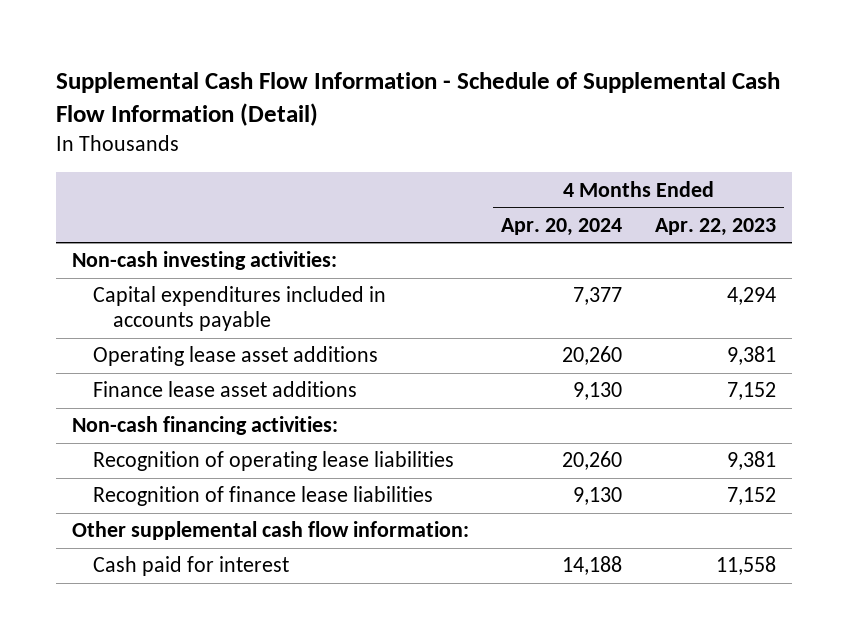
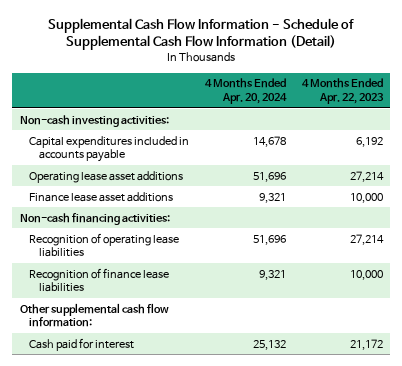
- Capital expenditures included in accounts payable | 7,377 | 4,294
- Operating lease asset additions | 20,260 | 9,381
- Finance lease asset additions | 9,130 | 7,152
+ Capital expenditures included in accounts payable | 14,678 | 6,192
+ Operating lease asset additions | 51,696 | 27,214
+ Finance lease asset additions | 9,321 | 10,000
- Recognition of operating lease liabilities | 20,260 | 9,381
- Recognition of finance lease liabilities | 9,130 | 7,152
+ Recognition of operating lease liabilities | 51,696 | 27,214
+ Recognition of finance lease liabilities | 9,321 | 10,000
- Cash paid for interest | 14,188 | 11,558
+ Cash paid for interest | 25,132 | 21,172

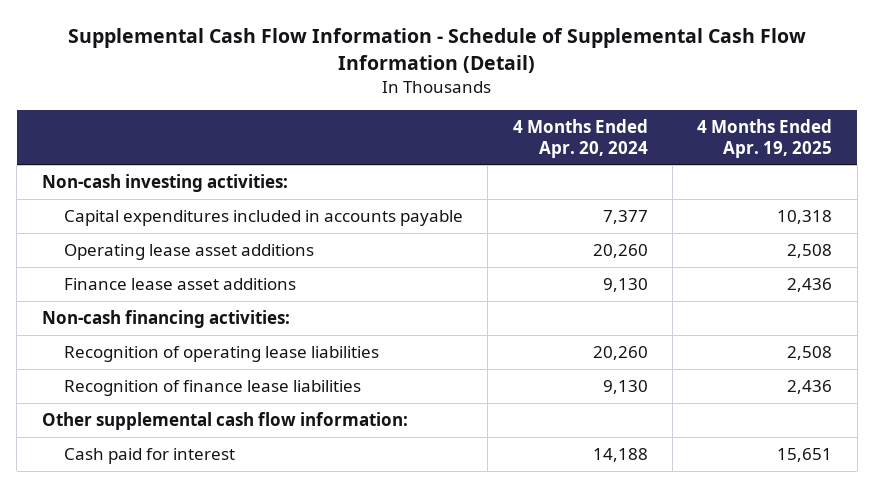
- | 4 Months Ended Apr. 20, 2024 | 4 Months Ended Apr. 22, 2023
+ | 4 Months Ended Apr. 20, 2024 | 4 Months Ended Apr. 19, 2025
- Capital expenditures included in accounts payable | 14,678 | 6,192
- Operating lease asset additions | 51,696 | 27,214
- Finance lease asset additions | 9,321 | 10,000
+ Capital expenditures included in accounts payable | 7,377 | 10,318
+ Operating lease asset additions | 20,260 | 2,508
+ Finance lease asset additions | 9,130 | 2,436
- Recognition of operating lease liabilities | 51,696 | 27,214
- Recognition of finance lease liabilities | 9,321 | 10,000
+ Recognition of operating lease liabilities | 20,260 | 2,508
+ Recognition of finance lease liabilities | 9,130 | 2,436
- Cash paid for interest | 25,132 | 21,172
+ Cash paid for interest | 14,188 | 15,651

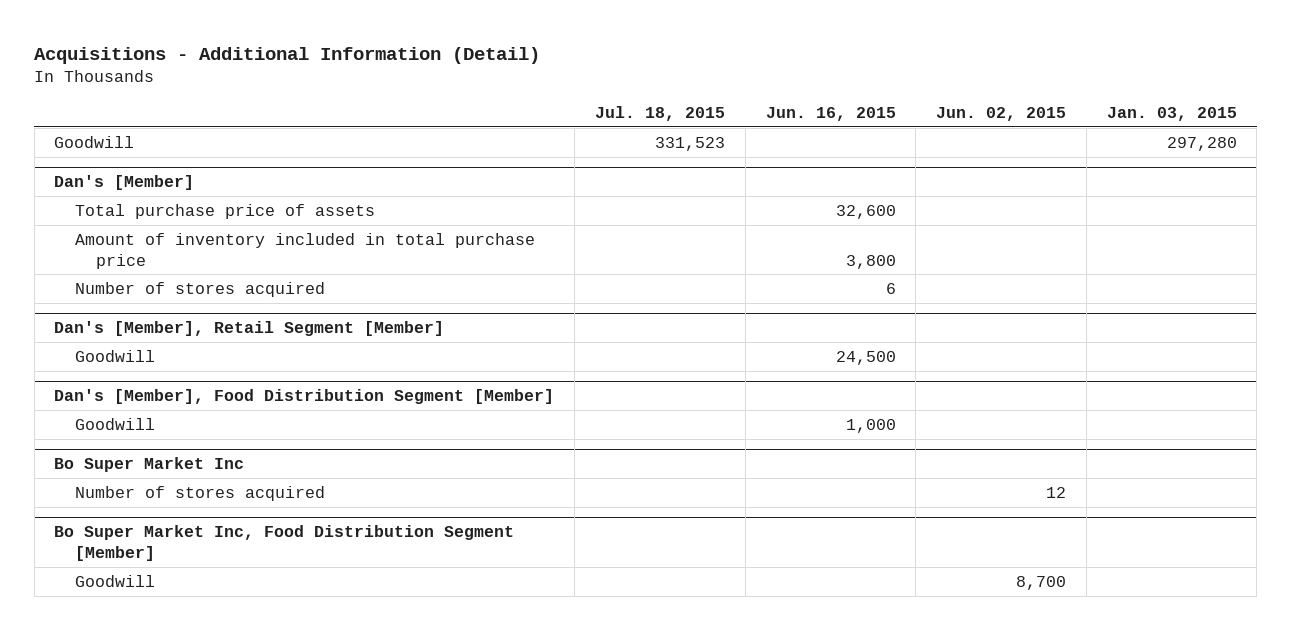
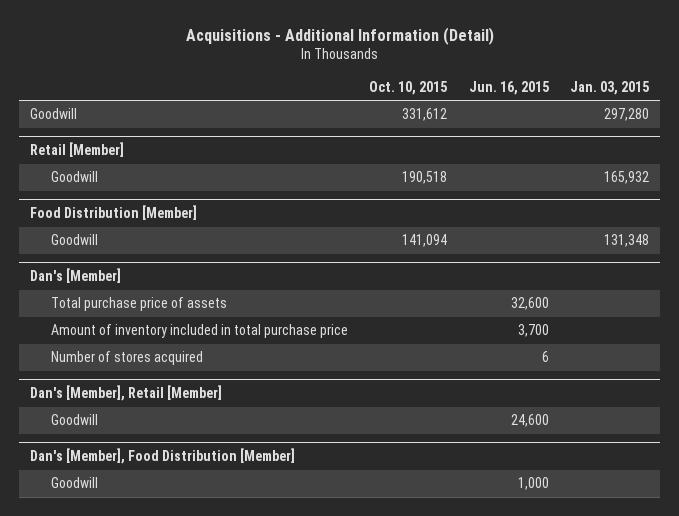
- | Jul. 18, 2015 | Jun. 16, 2015 | Jun. 02, 2015 | Jan. 03, 2015
+ | Oct. 10, 2015 | Jun. 16, 2015 | Jan. 03, 2015
+ Retail [Member]
+ Goodwill | 190,518 | | 165,932
+ Food Distribution [Member]
+ Goodwill | 141,094 | | 131,348
@ Dan's [Member]
- Amount of inventory included in total purchase price | | 3,800 | |
+ Amount of inventory included in total purchase price | | 3,700 |
- Dan's [Member], Retail Segment [Member]
- Goodwill | | 24,500 | |
- Dan's [Member], Food Distribution Segment [Member]
+ Dan's [Member], Retail [Member]
+ Goodwill | | 24,600 |
+ Dan's [Member], Food Distribution [Member]
- Bo Super Market Inc
- Number of stores acquired | | | 12 |
- Bo Super Market Inc, Food Distribution Segment [Member]
- Goodwill | | | 8,700 |

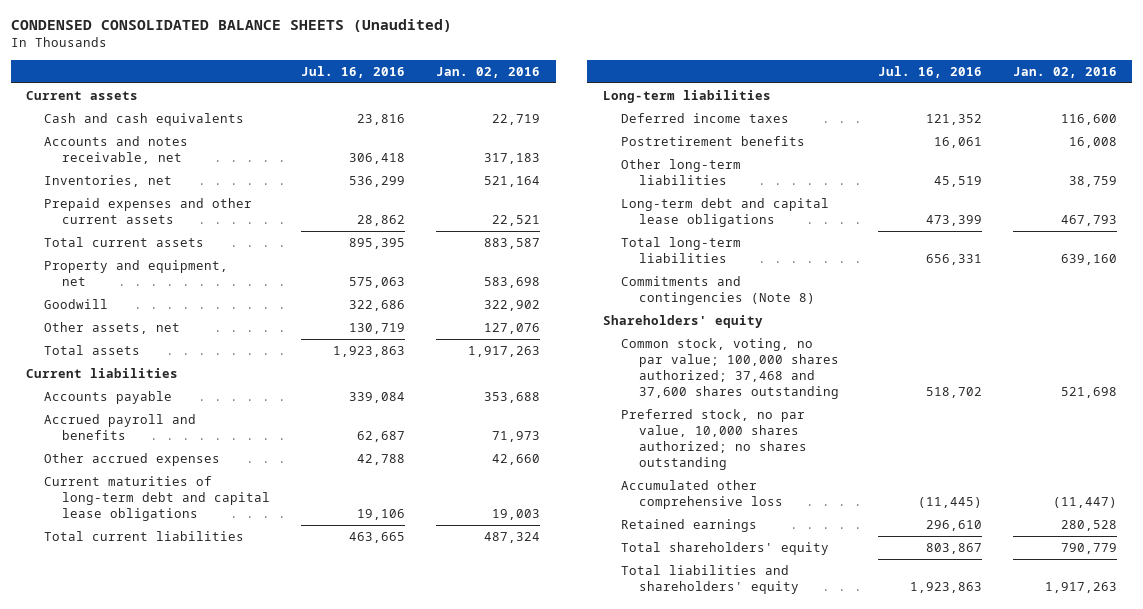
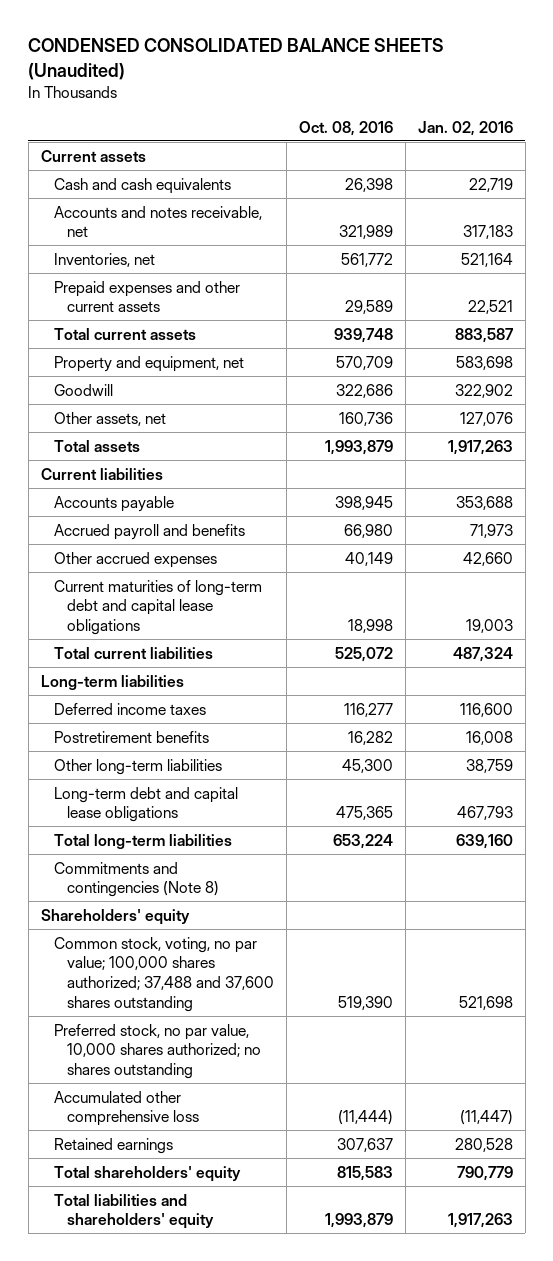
- | Jul. 16, 2016 | Jan. 02, 2016
+ | Oct. 08, 2016 | Jan. 02, 2016
- Common stock, voting, no par value; 100,000 shares authorized; 37,468 and 37,600 shares outstanding | 518,702 | 521,698
+ Common stock, voting, no par value; 100,000 shares authorized; 37,488 and 37,600 shares outstanding | 519,390 | 521,698

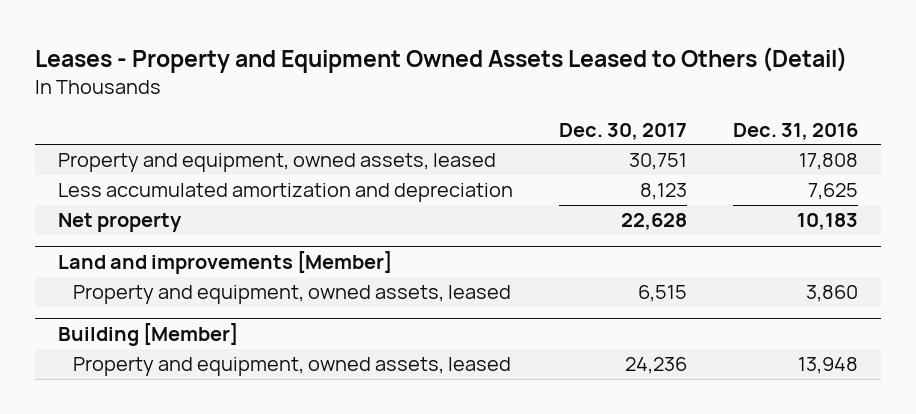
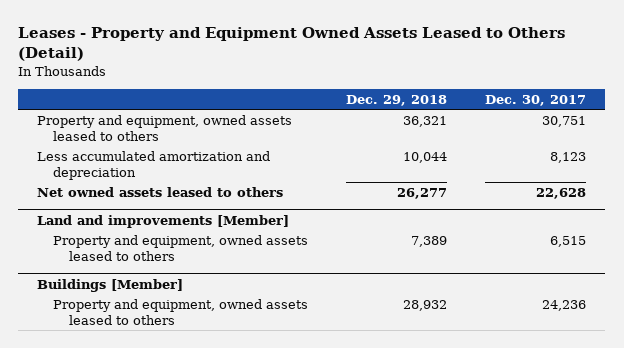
- | Dec. 30, 2017 | Dec. 31, 2016
+ | Dec. 29, 2018 | Dec. 30, 2017
- Property and equipment, owned assets, leased | 30,751 | 17,808
+ Property and equipment, owned assets leased to others | 36,321 | 30,751
- Net property | 22,628 | 10,183
+ Net owned assets leased to others | 26,277 | 22,628
@ Land and improvements [Member]
- Property and equipment, owned assets, leased | 6,515 | 3,860
- Building [Member]
- Property and equipment, owned assets, leased | 24,236 | 13,948
@ Land and improvements [Member]
+ Property and equipment, owned assets leased to others | 7,389 | 6,515
+ Buildings [Member]
+ Property and equipment, owned assets leased to others | 28,932 | 24,236

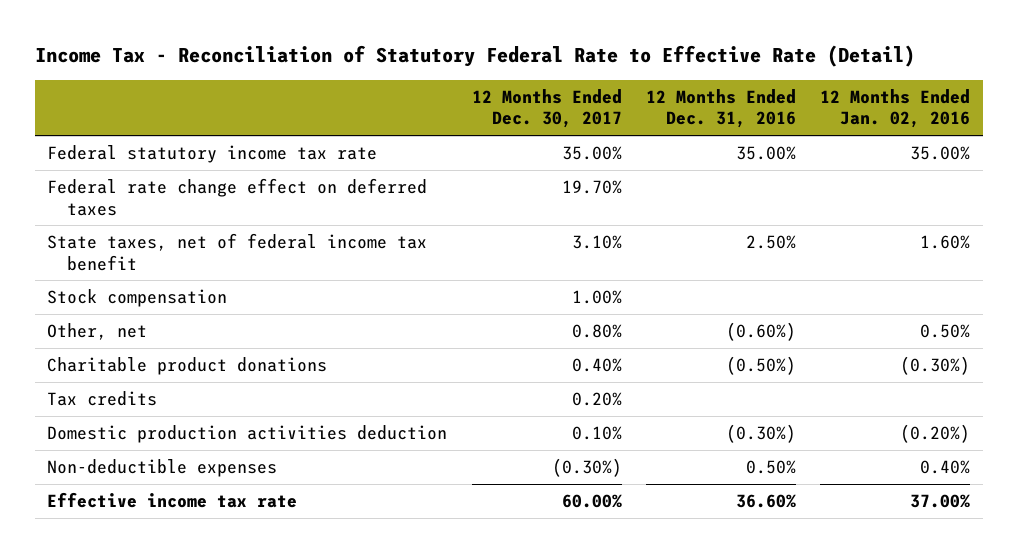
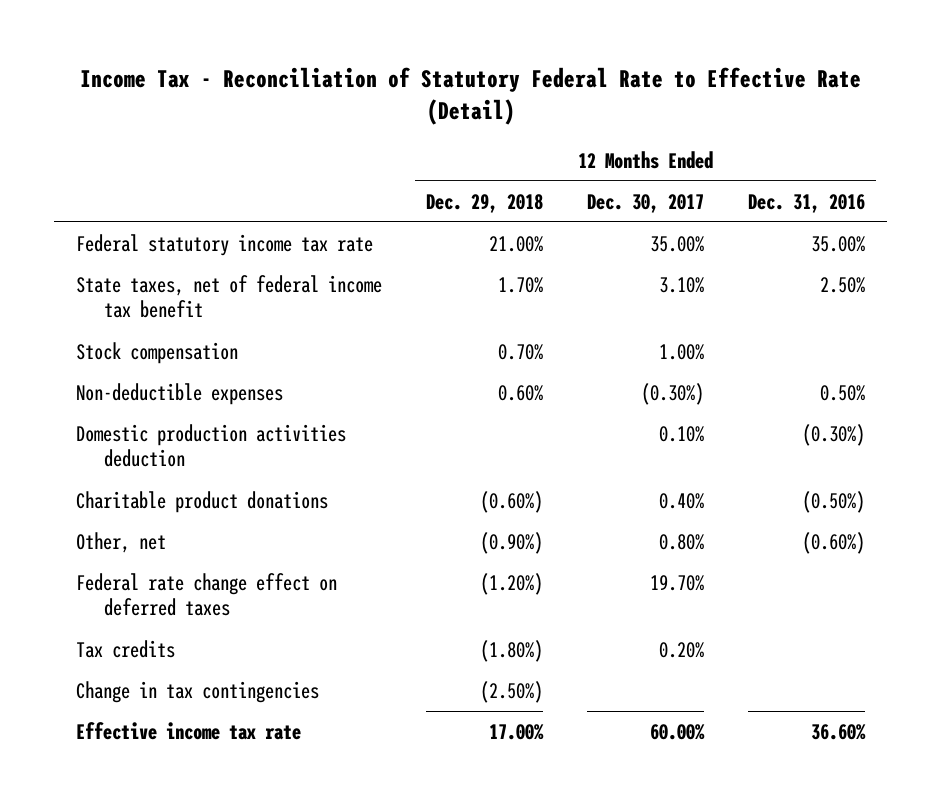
- | 12 Months Ended Dec. 30, 2017 | 12 Months Ended Dec. 31, 2016 | 12 Months Ended Jan. 02, 2016
+ | 12 Months Ended Dec. 29, 2018 | 12 Months Ended Dec. 30, 2017 | 12 Months Ended Dec. 31, 2016
moved up: Non-deductible expenses | 0.60% | (0.30%) | 0.50%
moved up: Domestic production activities deduction | | 0.10% | (0.30%)
moved down: Other, net | (0.90%) | 0.80% | (0.60%)
moved down: Federal rate change effect on deferred taxes | (1.20%) | 19.70% |
+ Change in tax contingencies | (2.50%) | |

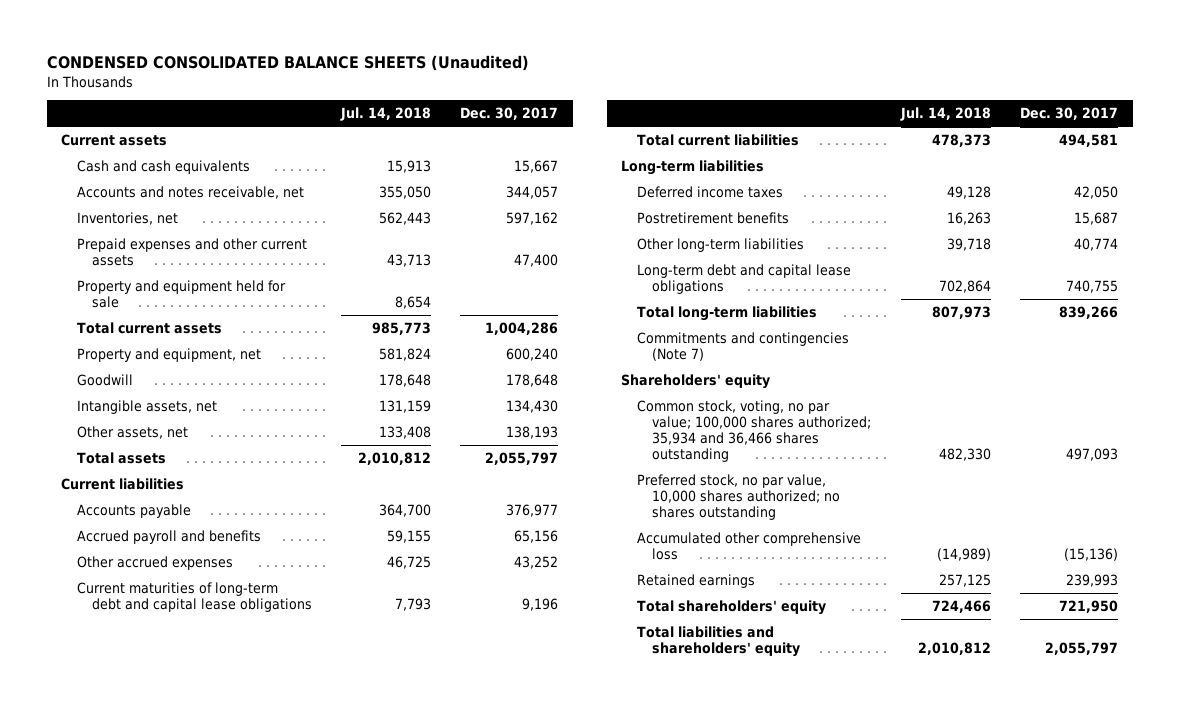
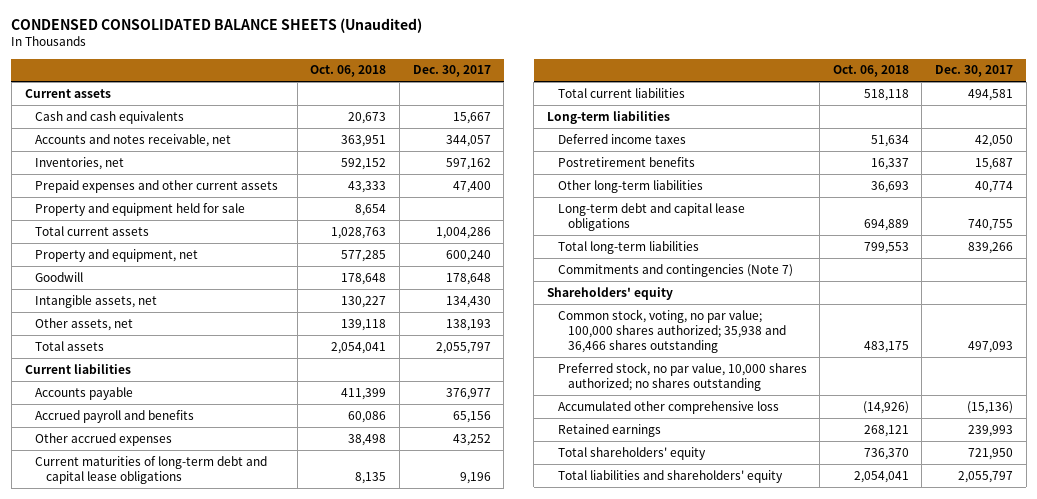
- | Jul. 14, 2018 | Dec. 30, 2017
+ | Oct. 06, 2018 | Dec. 30, 2017
- Common stock, voting, no par value; 100,000 shares authorized; 35,934 and 36,466 shares outstanding | 482,330 | 497,093
+ Common stock, voting, no par value; 100,000 shares authorized; 35,938 and 36,466 shares outstanding | 483,175 | 497,093

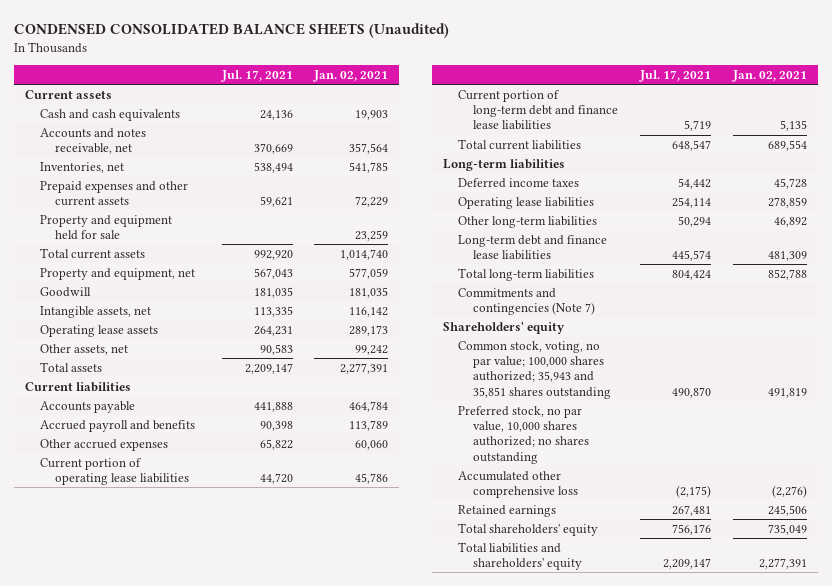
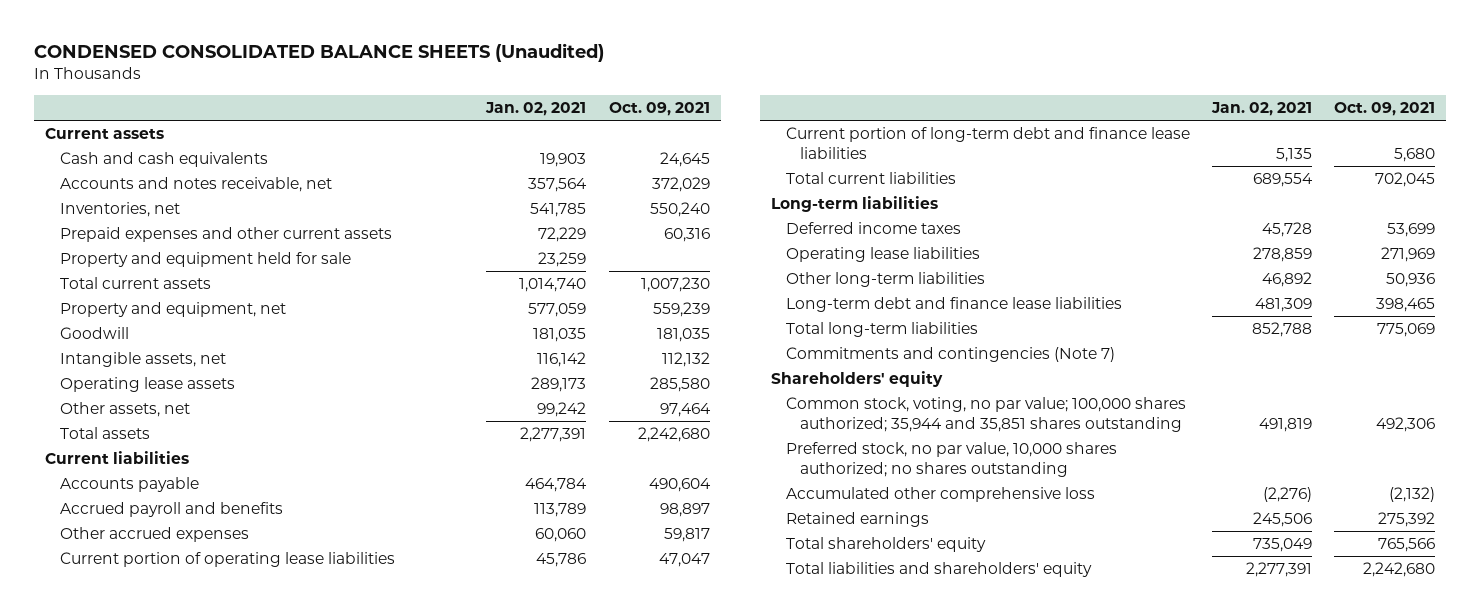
- | Jul. 17, 2021 | Jan. 02, 2021
+ | Jan. 02, 2021 | Oct. 09, 2021
- Common stock, voting, no par value; 100,000 shares authorized; 35,943 and 35,851 shares outstanding | 490,870 | 491,819
+ Common stock, voting, no par value; 100,000 shares authorized; 35,944 and 35,851 shares outstanding | 491,819 | 492,306

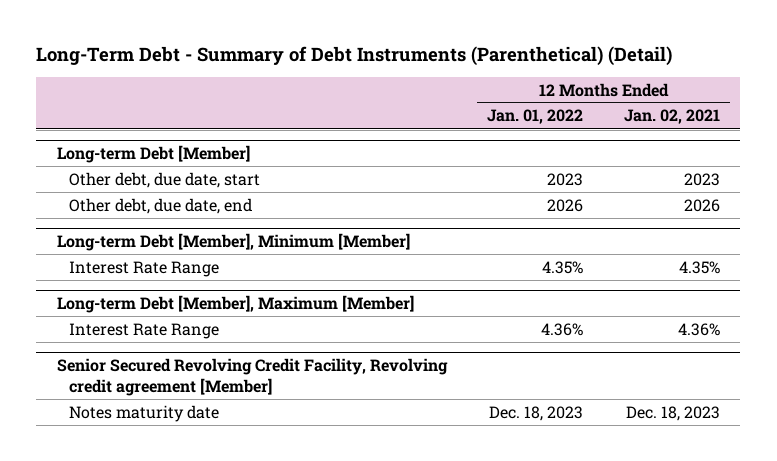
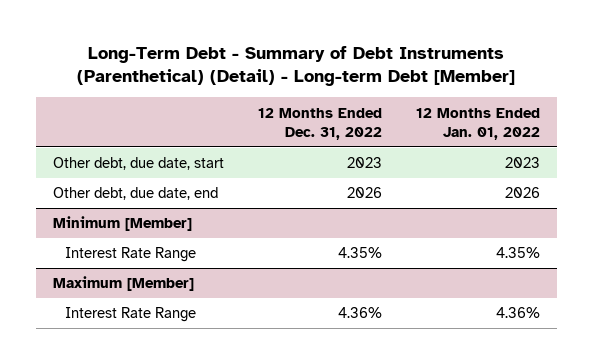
- Long-Term Debt - Summary of Debt Instruments (Parenthetical) (Detail)
+ Long-Term Debt - Summary of Debt Instruments (Parenthetical) (Detail) - Long-term Debt [Member]
- | 12 Months Ended Jan. 01, 2022 | 12 Months Ended Jan. 02, 2021
+ | 12 Months Ended Dec. 31, 2022 | 12 Months Ended Jan. 01, 2022
- Long-term Debt [Member]
- Long-term Debt [Member], Minimum [Member]
+ Minimum [Member]
- Long-term Debt [Member], Maximum [Member]
+ Maximum [Member]
- Senior Secured Revolving Credit Facility, Revolving credit agreement [Member]
- Notes maturity date | Dec. 18, 2023 | Dec. 18, 2023

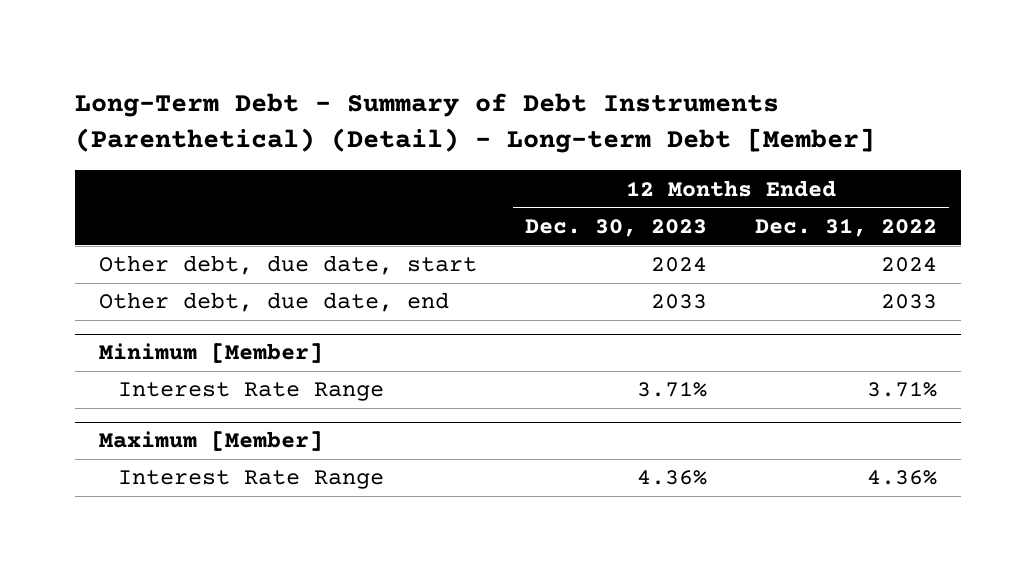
- | 12 Months Ended Dec. 31, 2022 | 12 Months Ended Jan. 01, 2022
+ | 12 Months Ended Dec. 30, 2023 | 12 Months Ended Dec. 31, 2022
- Other debt, due date, start | 2023 | 2023
- Other debt, due date, end | 2026 | 2026
+ Other debt, due date, start | 2024 | 2024
+ Other debt, due date, end | 2033 | 2033
@ Minimum [Member]
- Interest Rate Range | 4.35% | 4.35%
+ Interest Rate Range | 3.71% | 3.71%

